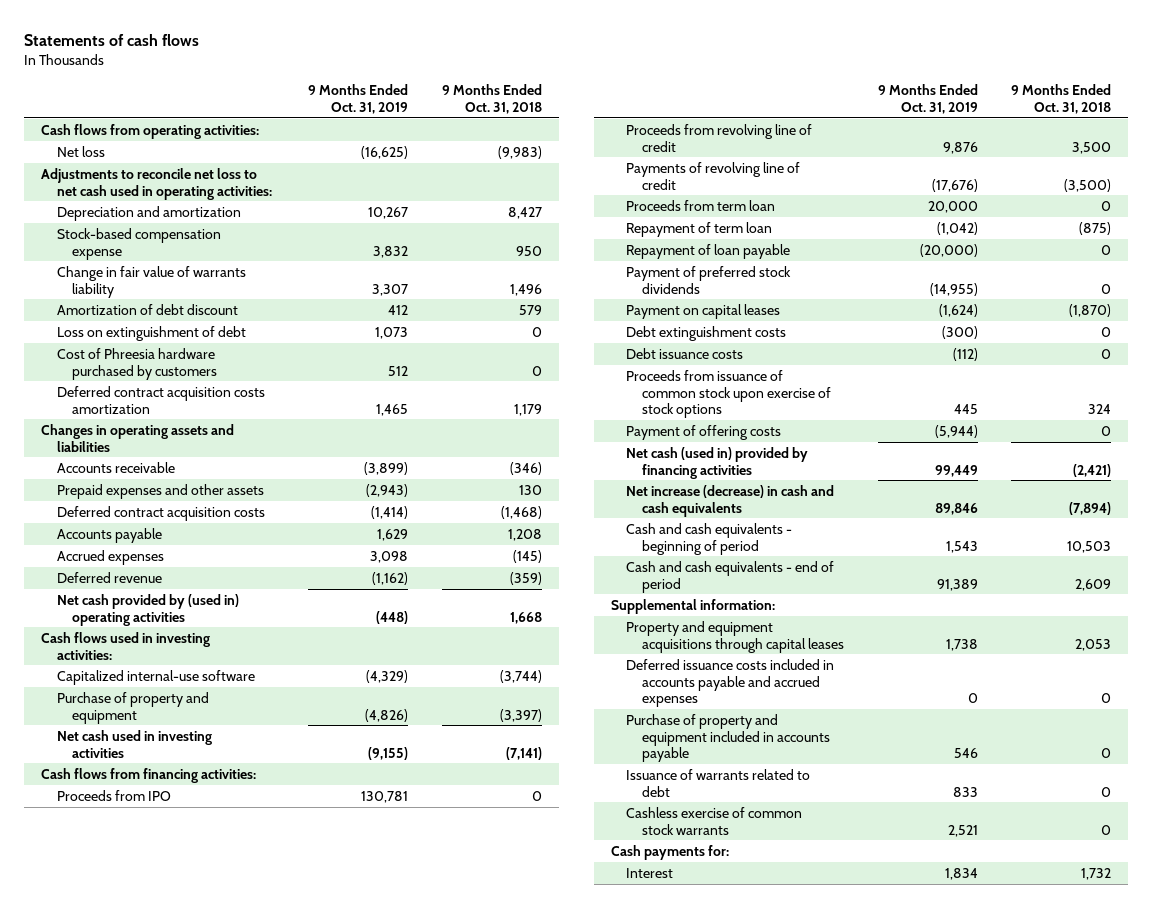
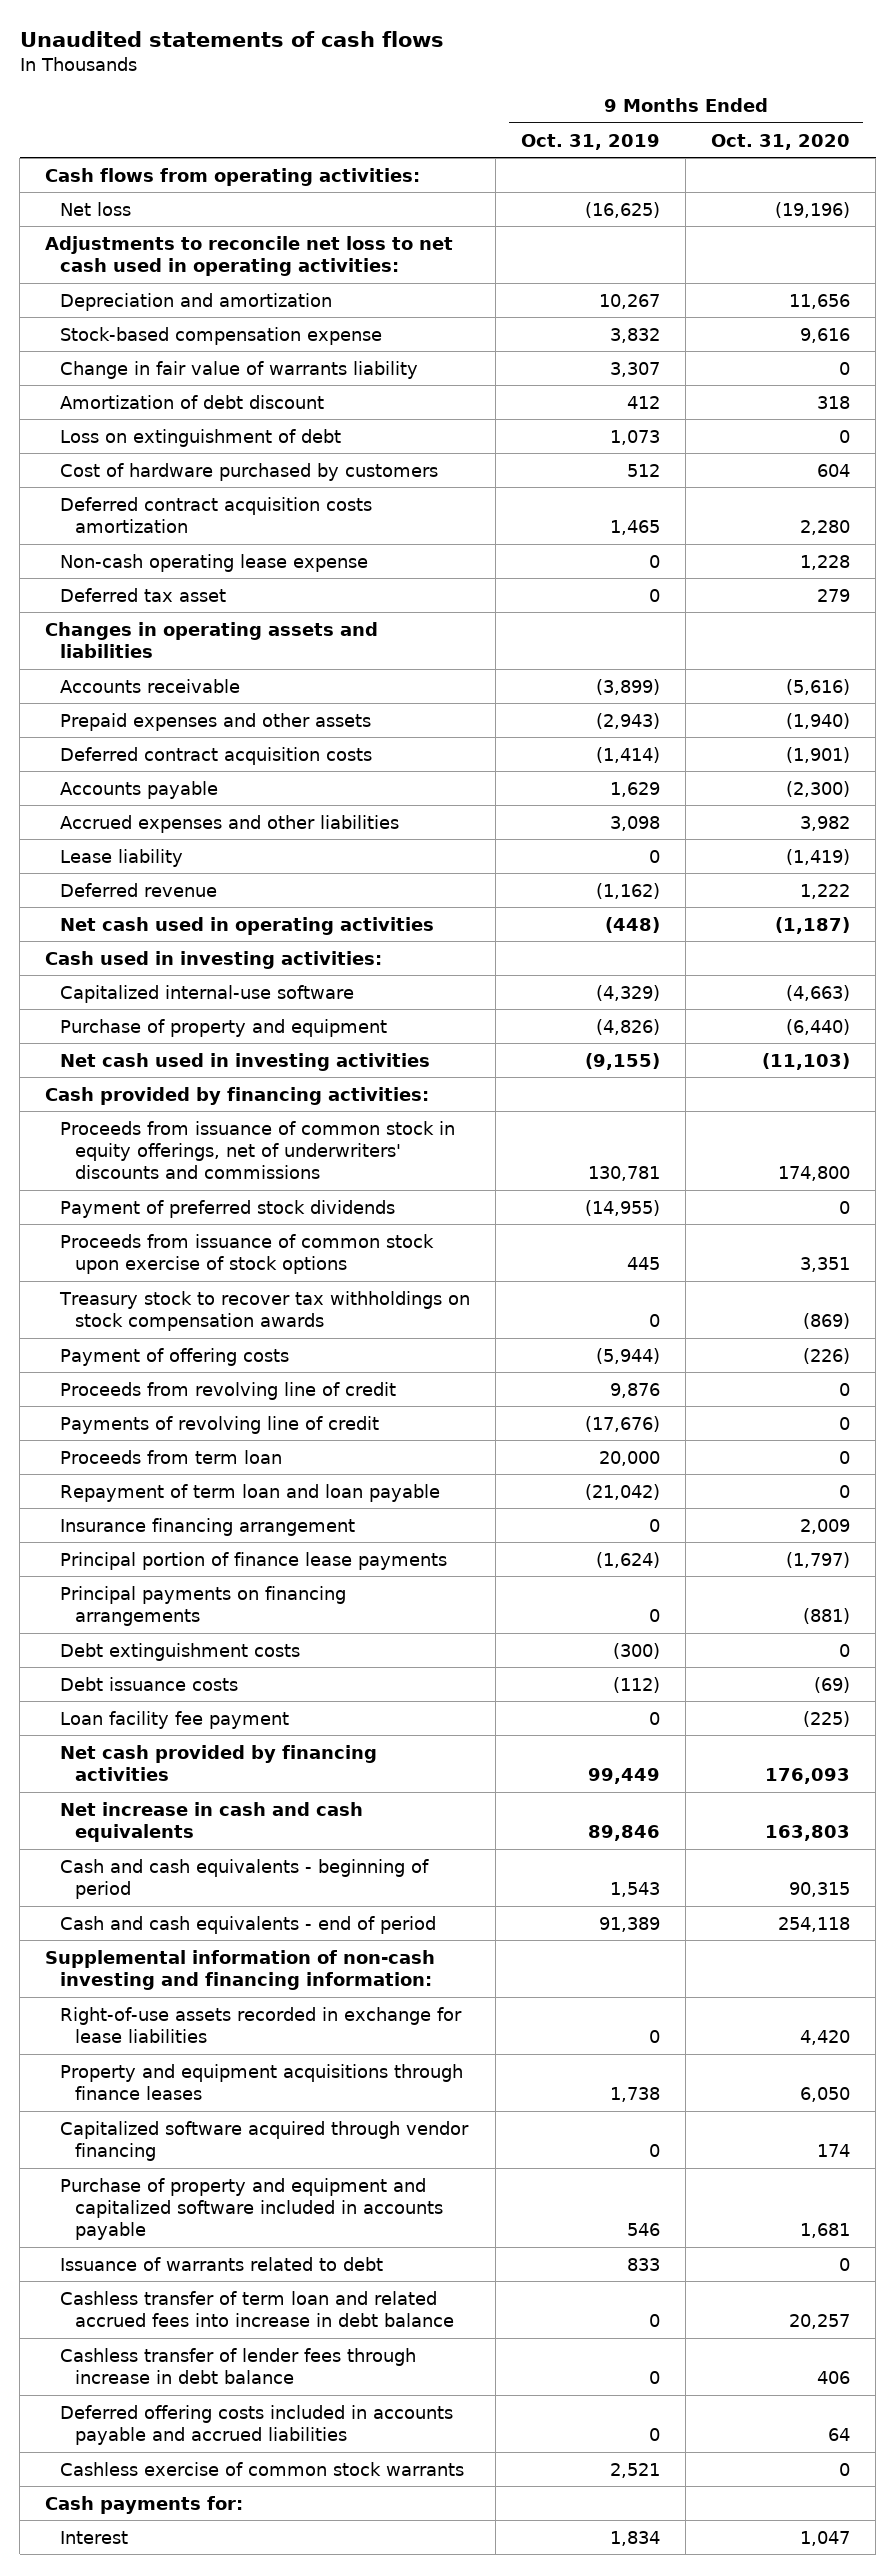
- Statements of cash flows
+ Unaudited statements of cash flows
- | 9 Months Ended Oct. 31, 2019 | 9 Months Ended Oct. 31, 2018
+ | 9 Months Ended Oct. 31, 2019 | 9 Months Ended Oct. 31, 2020
- Cost of Phreesia hardware purchased by customers | 512 | 0
+ Cost of hardware purchased by customers | 512 | 604
+ Non-cash operating lease expense | 0 | 1,228
+ Deferred tax asset | 0 | 279
- Accrued expenses | 3,098 | (145)
+ Accrued expenses and other liabilities | 3,098 | 3,982
+ Lease liability | 0 | (1,419)
- Net cash provided by (used in) operating activities | (448) | 1,668
- Cash flows used in investing activities:
+ Net cash used in operating activities | (448) | (1,187)
+ Cash used in investing activities:
- Cash flows from financing activities:
- Proceeds from IPO | 130,781 | 0
+ Cash provided by financing activities:
+ Proceeds from issuance of common stock in equity offerings, net of underwriters' discounts and commissions | 130,781 | 174,800
moved up: Payment of preferred stock dividends | (14,955) | 0
moved up: Proceeds from issuance of common stock upon exercise of stock options | 445 | 3,351
+ Treasury stock to recover tax withholdings on stock compensation awards | 0 | (869)
moved up: Payment of offering costs | (5,944) | (226)
- Repayment of term loan | (1,042) | (875)
- Repayment of loan payable | (20,000) | 0
- Payment on capital leases | (1,624) | (1,870)
+ Repayment of term loan and loan payable | (21,042) | 0
+ Insurance financing arrangement | 0 | 2,009
+ Principal portion of finance lease payments | (1,624) | (1,797)
+ Principal payments on financing arrangements | 0 | (881)
- Net cash (used in) provided by financing activities | 99,449 | (2,421)
- Net increase (decrease) in cash and cash equivalents | 89,846 | (7,894)
+ Loan facility fee payment | 0 | (225)
+ Net cash provided by financing activities | 99,449 | 176,093
+ Net increase in cash and cash equivalents | 89,846 | 163,803
- Supplemental information:
- Property and equipment acquisitions through capital leases | 1,738 | 2,053
- Deferred issuance costs included in accounts payable and accrued expenses | 0 | 0
- Purchase of property and equipment included in accounts payable | 546 | 0
+ Supplemental information of non-cash investing and financing information:
+ Right-of-use assets recorded in exchange for lease liabilities | 0 | 4,420
+ Property and equipment acquisitions through finance leases | 1,738 | 6,050
+ Capitalized software acquired through vendor financing | 0 | 174
+ Purchase of property and equipment and capitalized software included in accounts payable | 546 | 1,681
+ Cashless transfer of term loan and related accrued fees into increase in debt balance | 0 | 20,257
+ Cashless transfer of lender fees through increase in debt balance | 0 | 406
+ Deferred offering costs included in accounts payable and accrued liabilities | 0 | 64

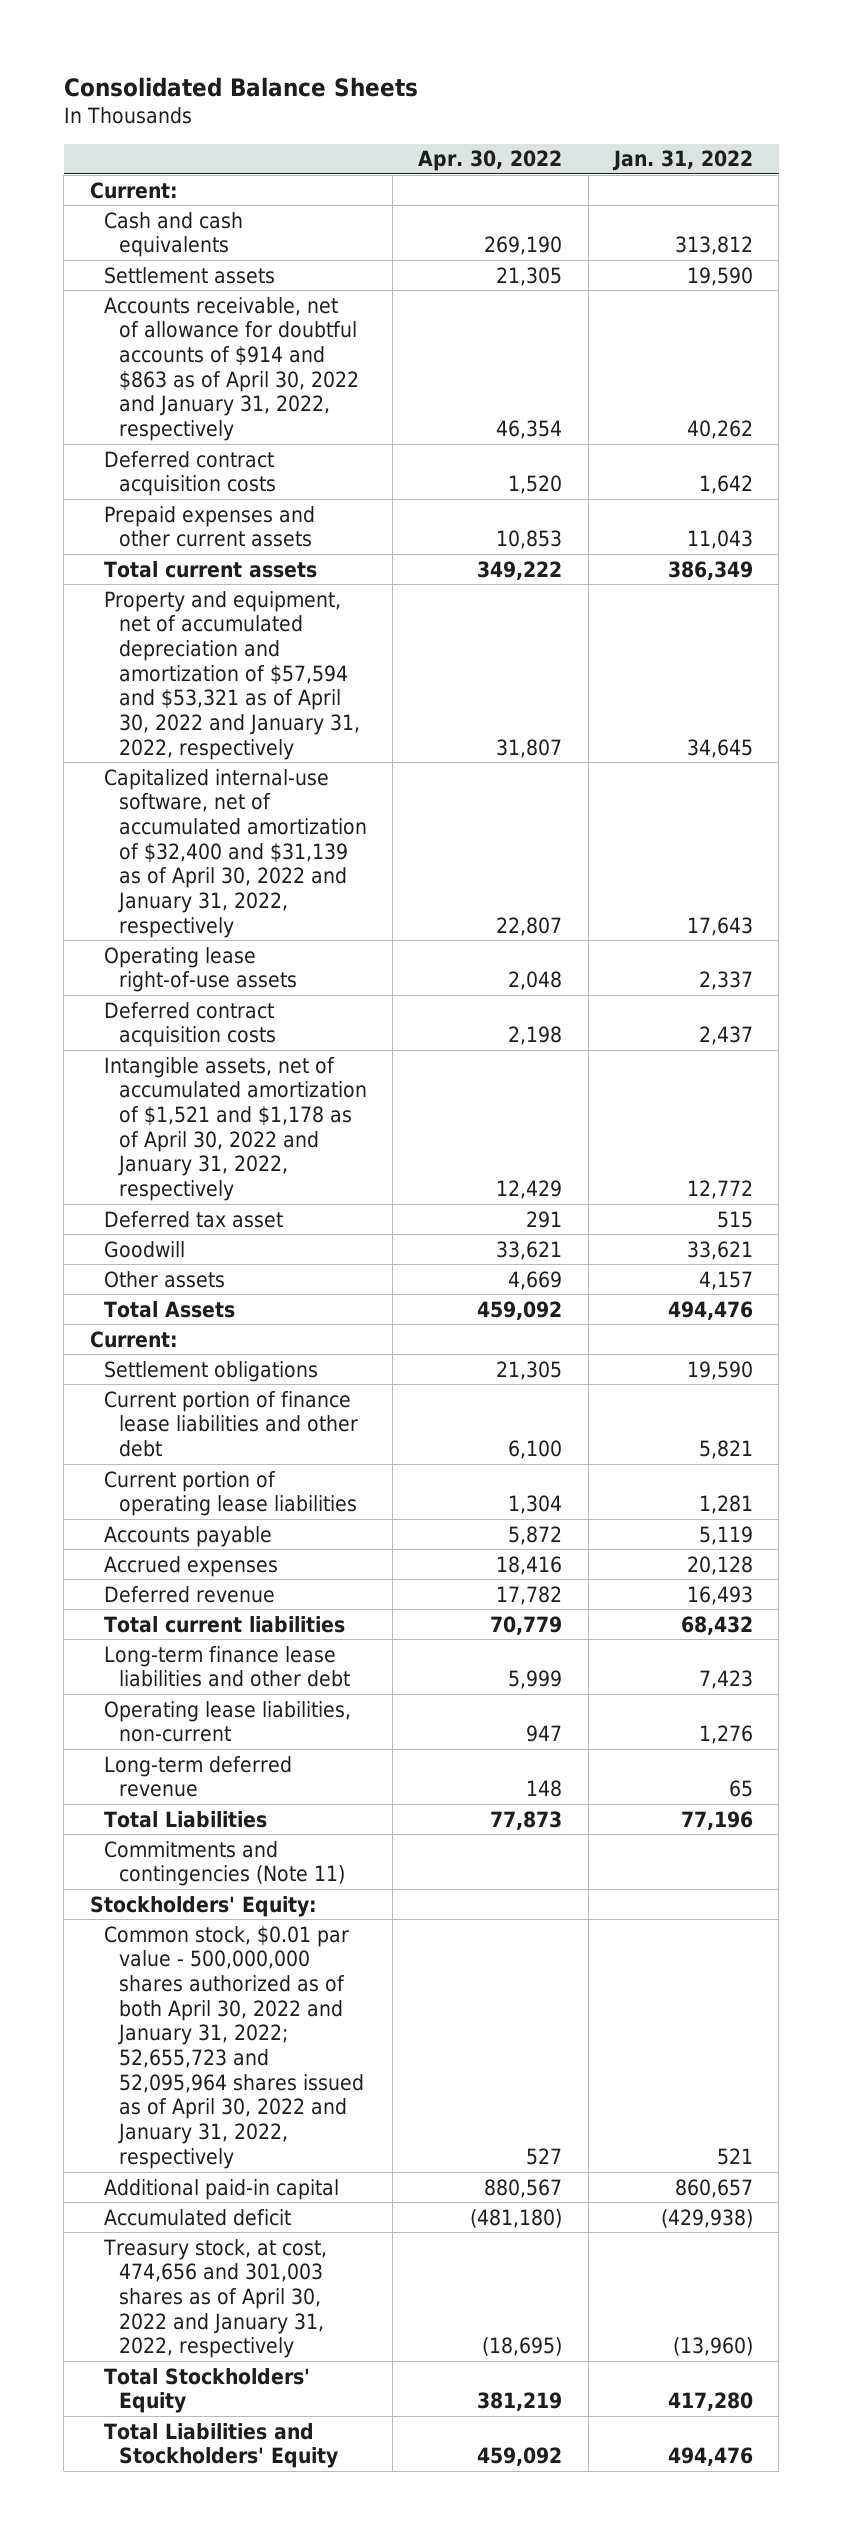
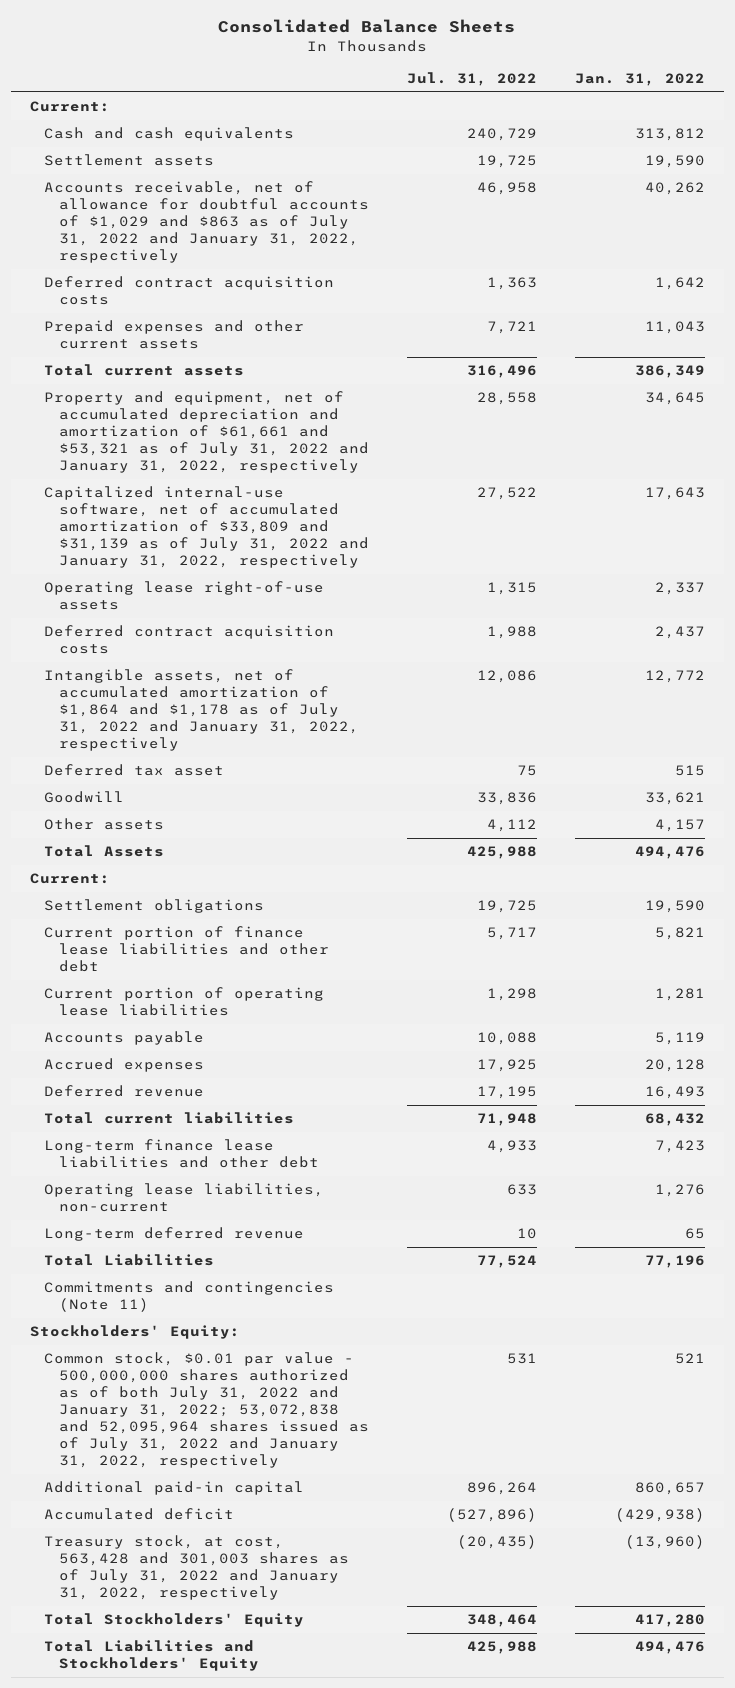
- | Apr. 30, 2022 | Jan. 31, 2022
+ | Jul. 31, 2022 | Jan. 31, 2022
- Accounts receivable, net of allowance for doubtful accounts of $914 and $863 as of April 30, 2022 and January 31, 2022, respectively | 46,354 | 40,262
+ Accounts receivable, net of allowance for doubtful accounts of $1,029 and $863 as of July 31, 2022 and January 31, 2022, respectively | 46,958 | 40,262
- Property and equipment, net of accumulated depreciation and amortization of $57,594 and $53,321 as of April 30, 2022 and January 31, 2022, respectively | 31,807 | 34,645
- Capitalized internal-use software, net of accumulated amortization of $32,400 and $31,139 as of April 30, 2022 and January 31, 2022, respectively | 22,807 | 17,643
+ Property and equipment, net of accumulated depreciation and amortization of $61,661 and $53,321 as of July 31, 2022 and January 31, 2022, respectively | 28,558 | 34,645
+ Capitalized internal-use software, net of accumulated amortization of $33,809 and $31,139 as of July 31, 2022 and January 31, 2022, respectively | 27,522 | 17,643
- Intangible assets, net of accumulated amortization of $1,521 and $1,178 as of April 30, 2022 and January 31, 2022, respectively | 12,429 | 12,772
+ Intangible assets, net of accumulated amortization of $1,864 and $1,178 as of July 31, 2022 and January 31, 2022, respectively | 12,086 | 12,772
- Common stock, $0.01 par value - 500,000,000 shares authorized as of both April 30, 2022 and January 31, 2022; 52,655,723 and 52,095,964 shares issued as of April 30, 2022 and January 31, 2022, respectively | 527 | 521
+ Common stock, $0.01 par value - 500,000,000 shares authorized as of both July 31, 2022 and January 31, 2022; 53,072,838 and 52,095,964 shares issued as of July 31, 2022 and January 31, 2022, respectively | 531 | 521
- Treasury stock, at cost, 474,656 and 301,003 shares as of April 30, 2022 and January 31, 2022, respectively | (18,695) | (13,960)
+ Treasury stock, at cost, 563,428 and 301,003 shares as of July 31, 2022 and January 31, 2022, respectively | (20,435) | (13,960)

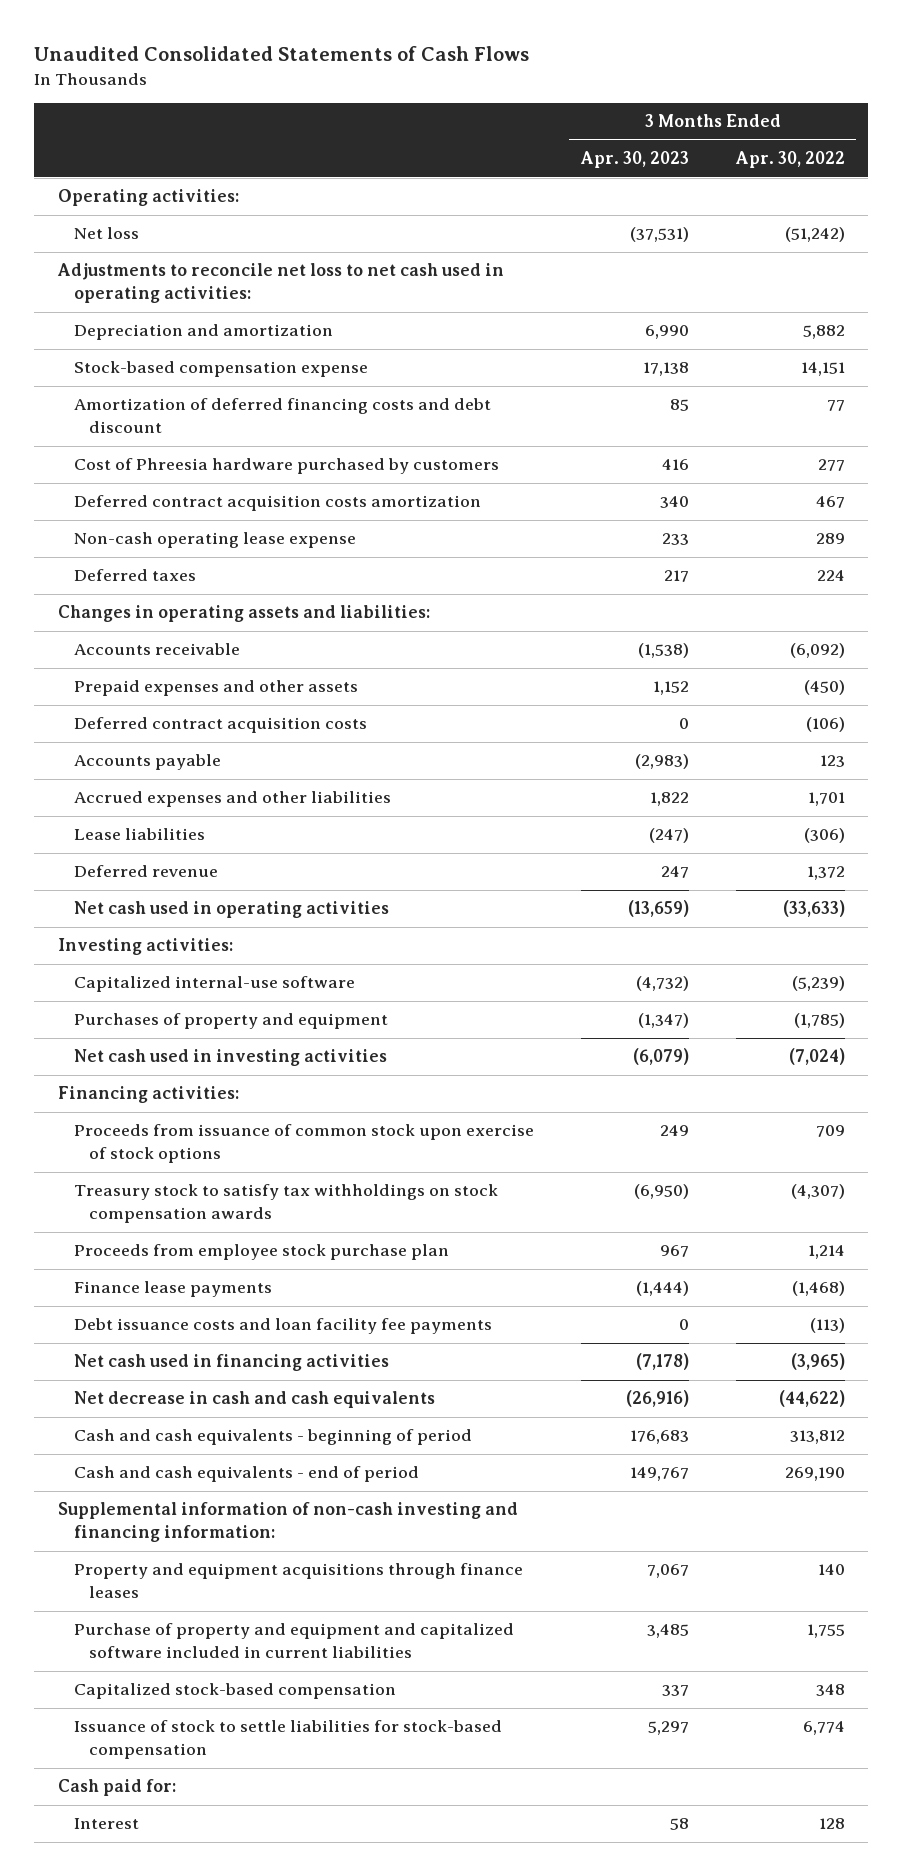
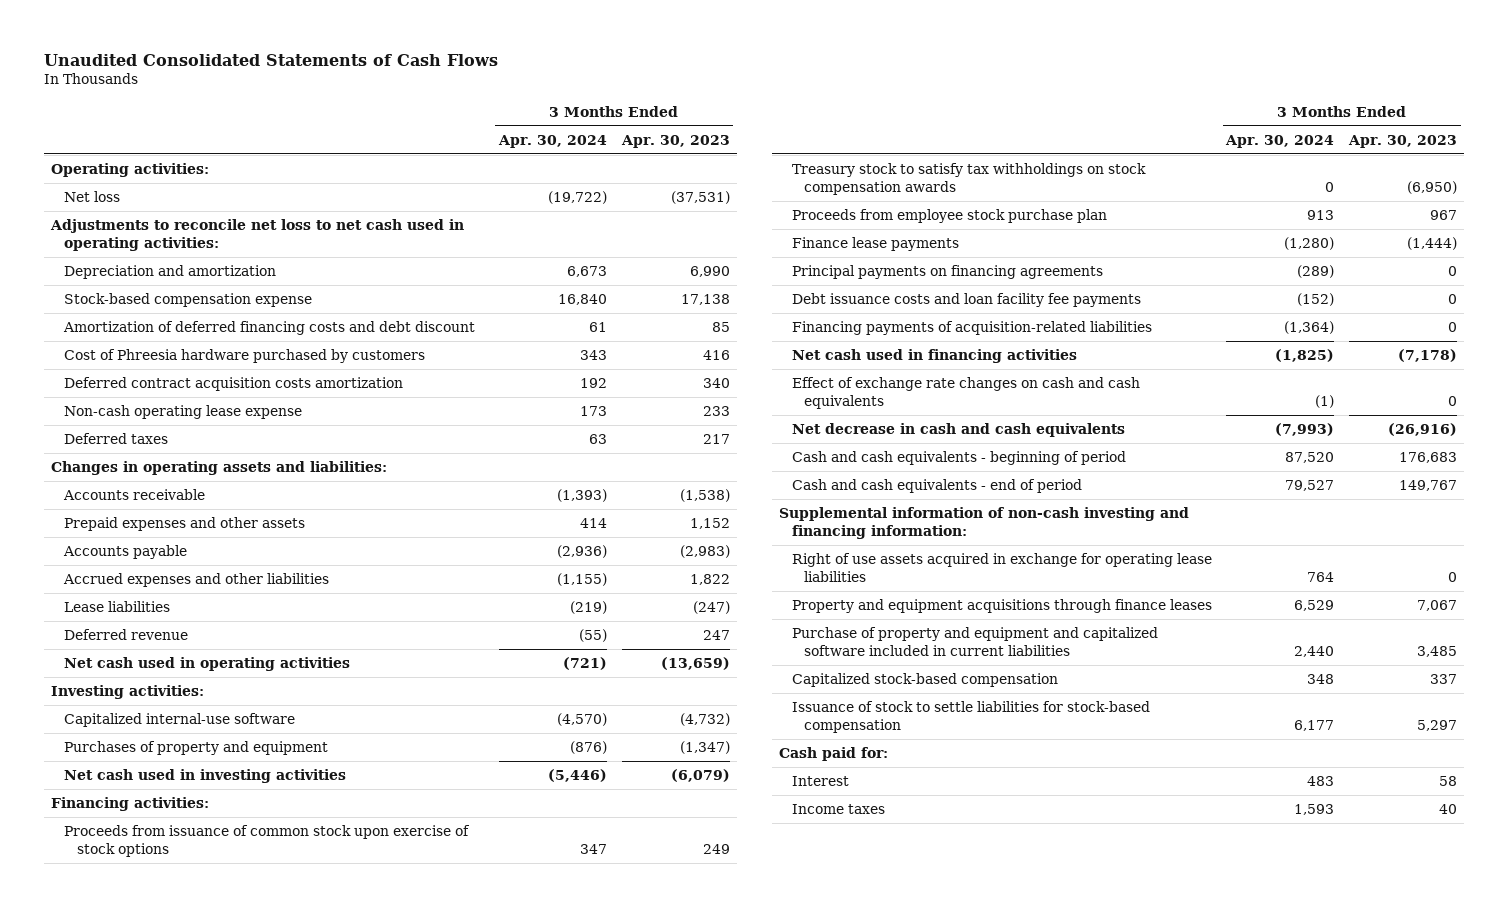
- | 3 Months Ended Apr. 30, 2023 | 3 Months Ended Apr. 30, 2022
+ | 3 Months Ended Apr. 30, 2024 | 3 Months Ended Apr. 30, 2023
- Deferred contract acquisition costs | 0 | (106)
+ Principal payments on financing agreements | (289) | 0
+ Financing payments of acquisition-related liabilities | (1,364) | 0
+ Effect of exchange rate changes on cash and cash equivalents | (1) | 0
+ Right of use assets acquired in exchange for operating lease liabilities | 764 | 0
+ Income taxes | 1,593 | 40

